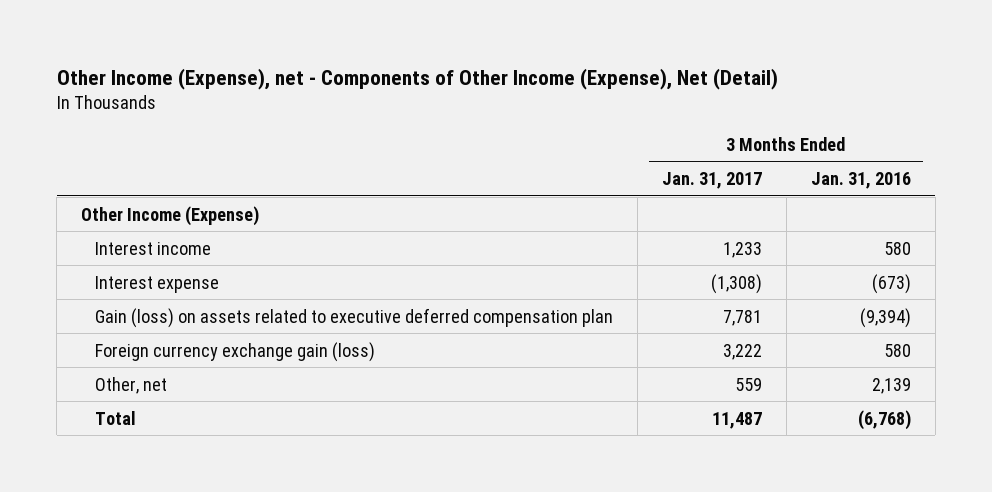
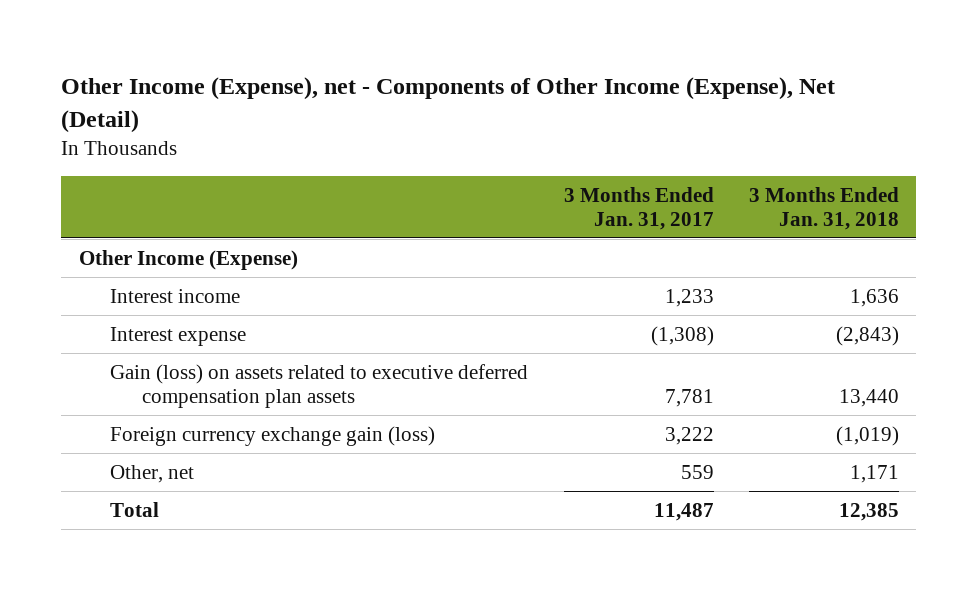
- | 3 Months Ended Jan. 31, 2017 | 3 Months Ended Jan. 31, 2016
+ | 3 Months Ended Jan. 31, 2017 | 3 Months Ended Jan. 31, 2018
- Gain (loss) on assets related to executive deferred compensation plan | 7,781 | (9,394)
+ Gain (loss) on assets related to executive deferred compensation plan assets | 7,781 | 13,440

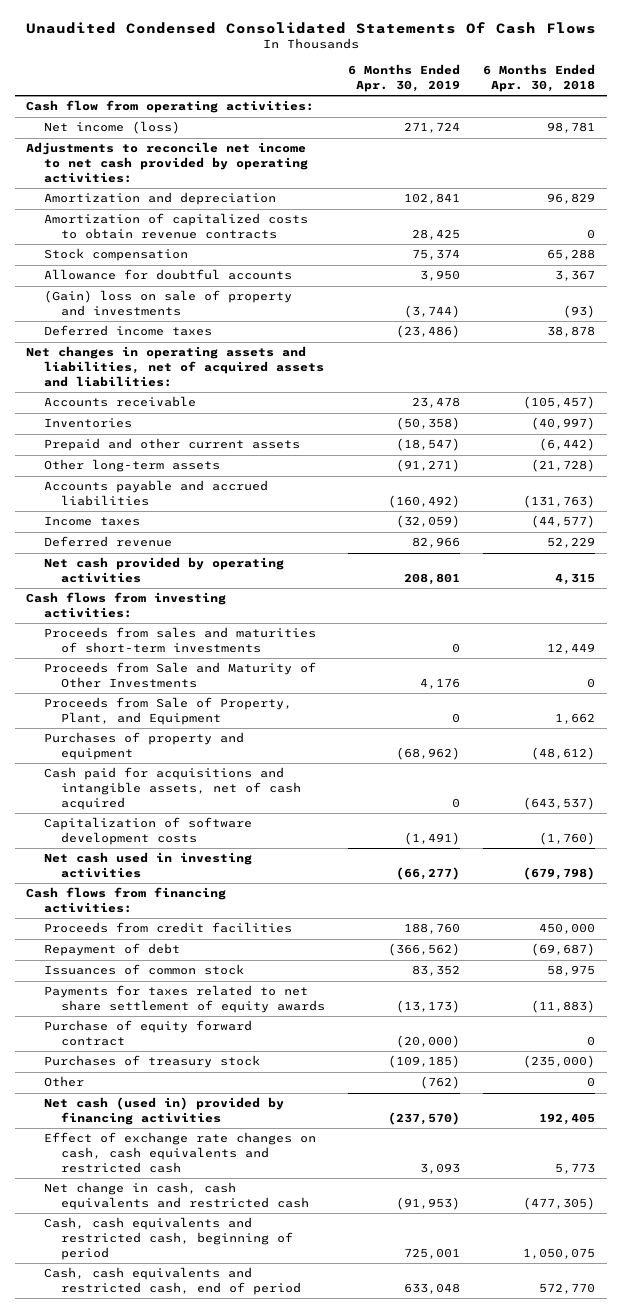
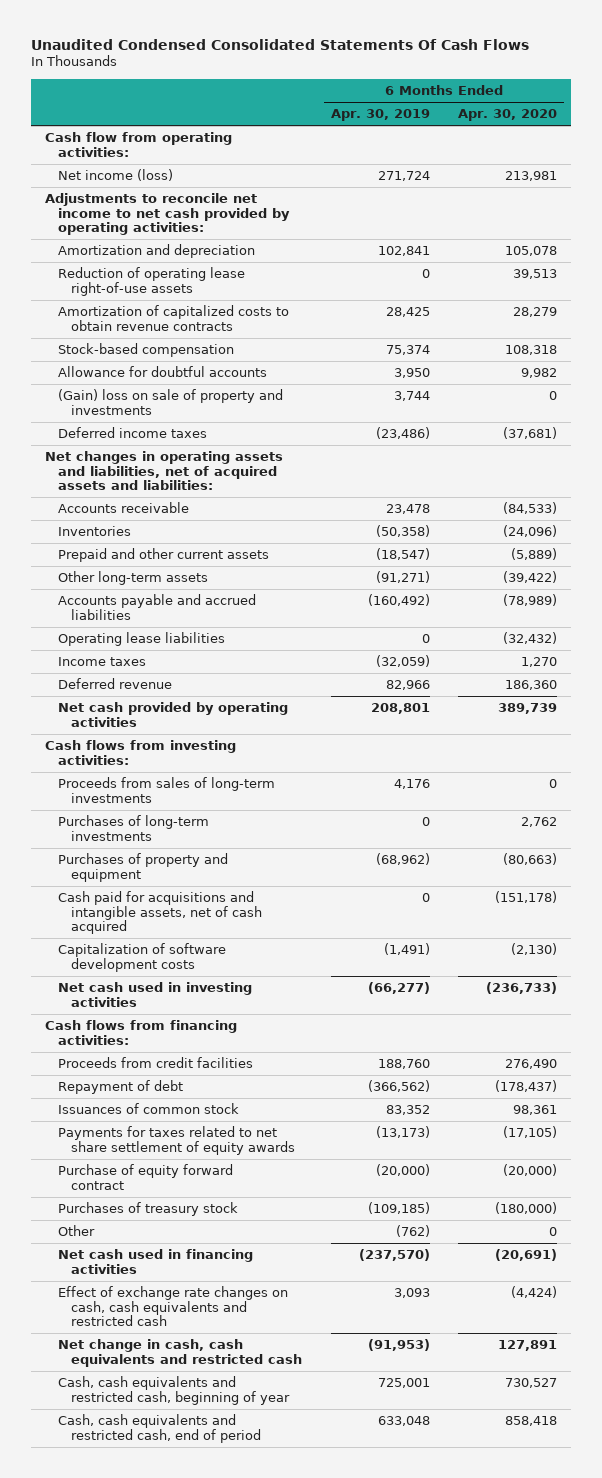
- | 6 Months Ended Apr. 30, 2019 | 6 Months Ended Apr. 30, 2018
+ | 6 Months Ended Apr. 30, 2019 | 6 Months Ended Apr. 30, 2020
+ Reduction of operating lease right-of-use assets | 0 | 39,513
- Stock compensation | 75,374 | 65,288
+ Stock-based compensation | 75,374 | 108,318
- (Gain) loss on sale of property and investments | (3,744) | (93)
+ (Gain) loss on sale of property and investments | 3,744 | 0
+ Operating lease liabilities | 0 | (32,432)
- Proceeds from sales and maturities of short-term investments | 0 | 12,449
- Proceeds from Sale and Maturity of Other Investments | 4,176 | 0
- Proceeds from Sale of Property, Plant, and Equipment | 0 | 1,662
+ Proceeds from sales of long-term investments | 4,176 | 0
+ Purchases of long-term investments | 0 | 2,762
- Net cash (used in) provided by financing activities | (237,570) | 192,405
+ Net cash used in financing activities | (237,570) | (20,691)
- Cash, cash equivalents and restricted cash, beginning of period | 725,001 | 1,050,075
+ Cash, cash equivalents and restricted cash, beginning of year | 725,001 | 730,527

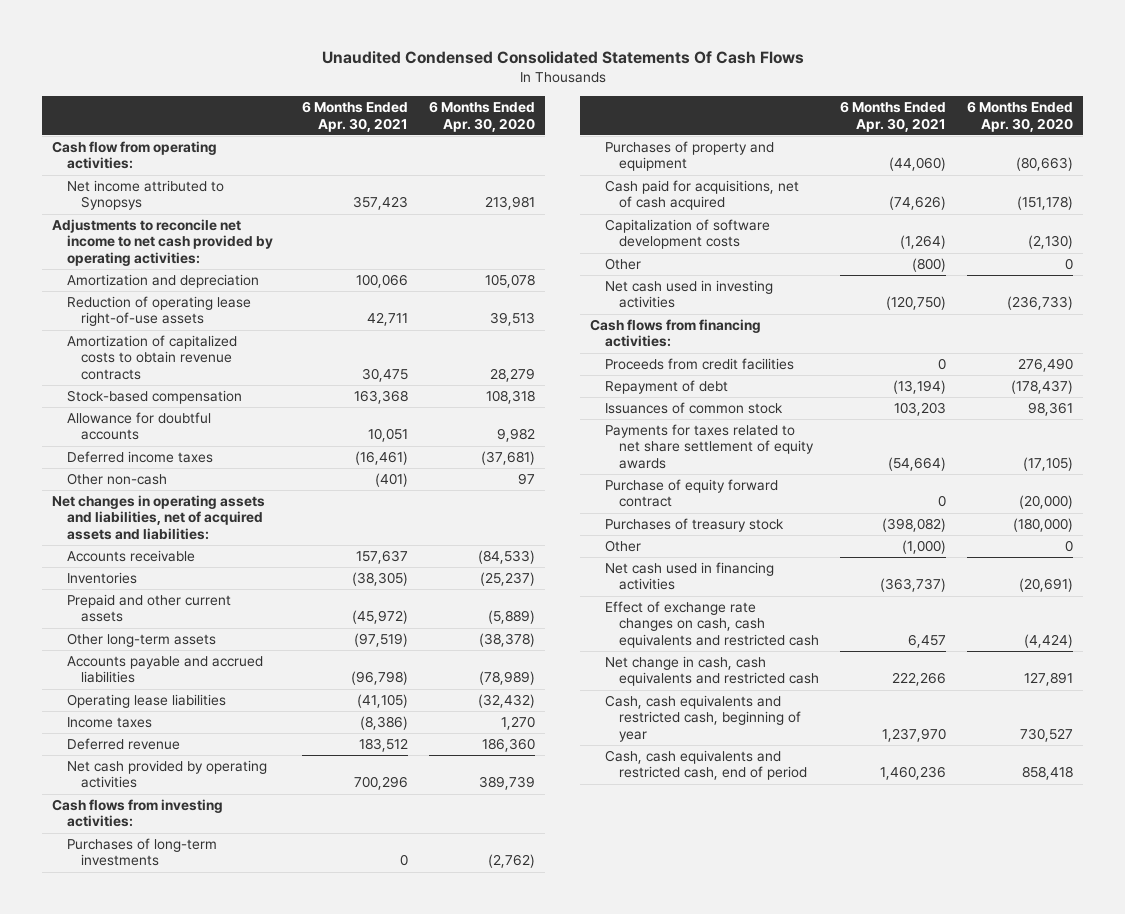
- | 6 Months Ended Apr. 30, 2019 | 6 Months Ended Apr. 30, 2020
+ | 6 Months Ended Apr. 30, 2021 | 6 Months Ended Apr. 30, 2020
- Net income (loss) | 271,724 | 213,981
+ Net income attributed to Synopsys | 357,423 | 213,981
- (Gain) loss on sale of property and investments | 3,744 | 0
+ Other non-cash | (401) | 97
- Inventories | (50,358) | (24,096)
+ Inventories | (38,305) | (25,237)
- Other long-term assets | (91,271) | (39,422)
+ Other long-term assets | (97,519) | (38,378)
- Proceeds from sales of long-term investments | 4,176 | 0
- Purchases of long-term investments | 0 | 2,762
+ Purchases of long-term investments | 0 | (2,762)
- Cash paid for acquisitions and intangible assets, net of cash acquired | 0 | (151,178)
+ Cash paid for acquisitions, net of cash acquired | (74,626) | (151,178)
+ Other | (800) | 0

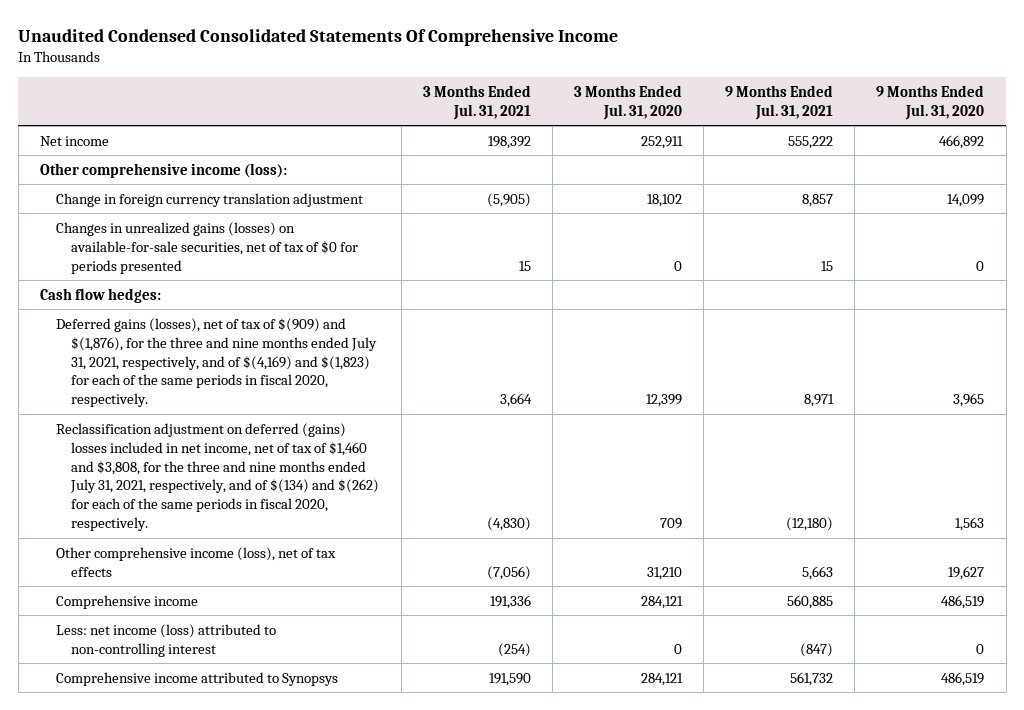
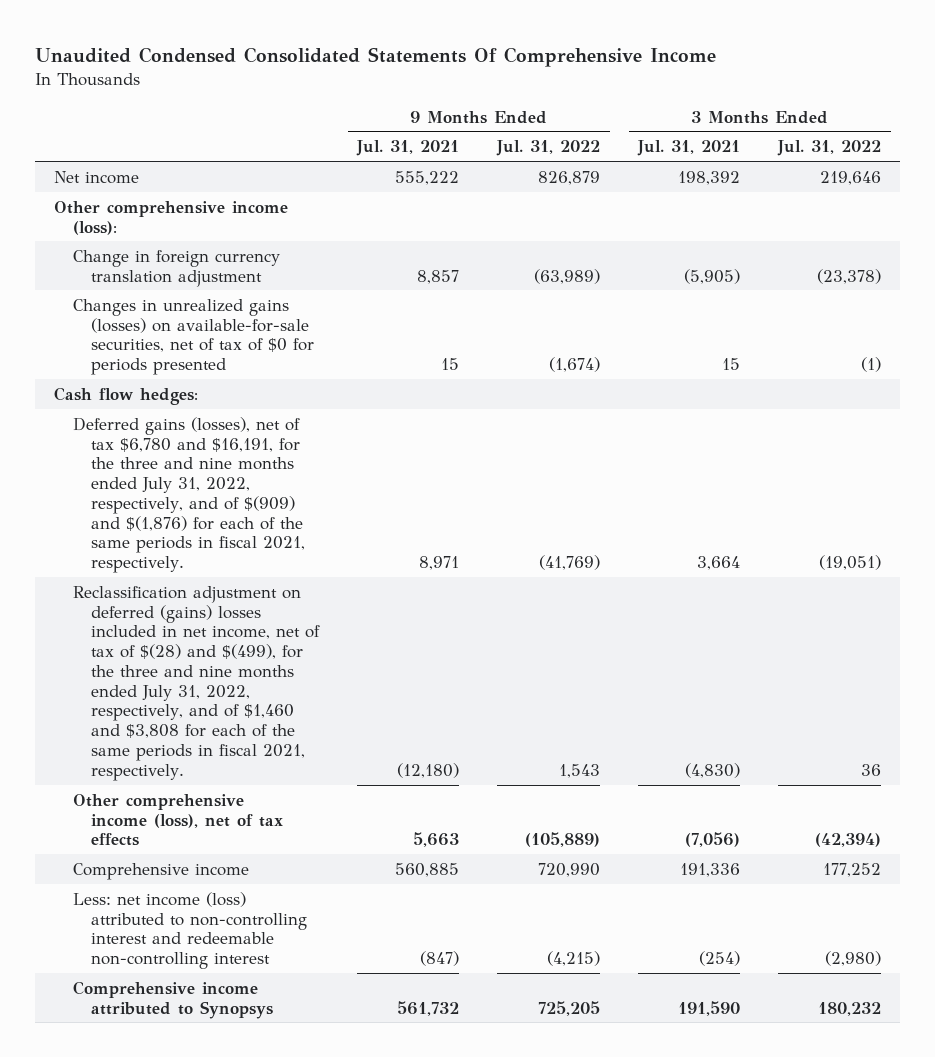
- | 3 Months Ended Jul. 31, 2021 | 3 Months Ended Jul. 31, 2020 | 9 Months Ended Jul. 31, 2021 | 9 Months Ended Jul. 31, 2020
+ | 9 Months Ended Jul. 31, 2021 | 9 Months Ended Jul. 31, 2022 | 3 Months Ended Jul. 31, 2021 | 3 Months Ended Jul. 31, 2022
- Deferred gains (losses), net of tax of $(909) and $(1,876), for the three and nine months ended July 31, 2021, respectively, and of $(4,169) and $(1,823) for each of the same periods in fiscal 2020, respectively. | 3,664 | 12,399 | 8,971 | 3,965
- Reclassification adjustment on deferred (gains) losses included in net income, net of tax of $1,460 and $3,808, for the three and nine months ended July 31, 2021, respectively, and of $(134) and $(262) for each of the same periods in fiscal 2020, respectively. | (4,830) | 709 | (12,180) | 1,563
+ Deferred gains (losses), net of tax $6,780 and $16,191, for the three and nine months ended July 31, 2022, respectively, and of $(909) and $(1,876) for each of the same periods in fiscal 2021, respectively. | 8,971 | (41,769) | 3,664 | (19,051)
+ Reclassification adjustment on deferred (gains) losses included in net income, net of tax of $(28) and $(499), for the three and nine months ended July 31, 2022, respectively, and of $1,460 and $3,808 for each of the same periods in fiscal 2021, respectively. | (12,180) | 1,543 | (4,830) | 36
- Less: net income (loss) attributed to non-controlling interest | (254) | 0 | (847) | 0
+ Less: net income (loss) attributed to non-controlling interest and redeemable non-controlling interest | (847) | (4,215) | (254) | (2,980)

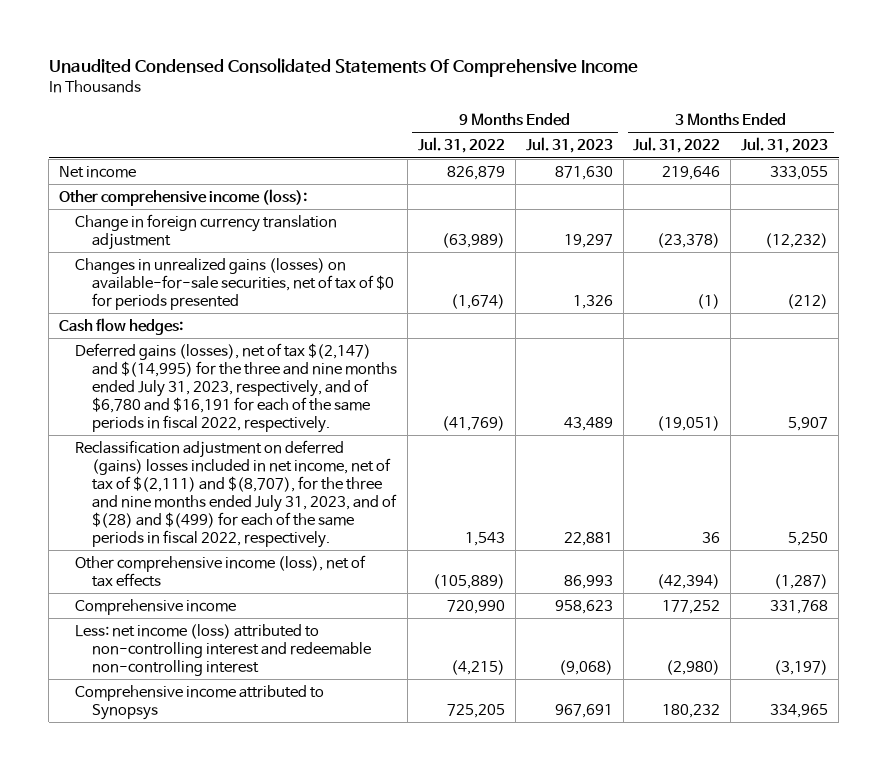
- | 9 Months Ended Jul. 31, 2021 | 9 Months Ended Jul. 31, 2022 | 3 Months Ended Jul. 31, 2021 | 3 Months Ended Jul. 31, 2022
+ | 9 Months Ended Jul. 31, 2022 | 9 Months Ended Jul. 31, 2023 | 3 Months Ended Jul. 31, 2022 | 3 Months Ended Jul. 31, 2023
- Deferred gains (losses), net of tax $6,780 and $16,191, for the three and nine months ended July 31, 2022, respectively, and of $(909) and $(1,876) for each of the same periods in fiscal 2021, respectively. | 8,971 | (41,769) | 3,664 | (19,051)
- Reclassification adjustment on deferred (gains) losses included in net income, net of tax of $(28) and $(499), for the three and nine months ended July 31, 2022, respectively, and of $1,460 and $3,808 for each of the same periods in fiscal 2021, respectively. | (12,180) | 1,543 | (4,830) | 36
+ Deferred gains (losses), net of tax $(2,147) and $(14,995) for the three and nine months ended July 31, 2023, respectively, and of $6,780 and $16,191 for each of the same periods in fiscal 2022, respectively. | (41,769) | 43,489 | (19,051) | 5,907
+ Reclassification adjustment on deferred (gains) losses included in net income, net of tax of $(2,111) and $(8,707), for the three and nine months ended July 31, 2023, and of $(28) and $(499) for each of the same periods in fiscal 2022, respectively. | 1,543 | 22,881 | 36 | 5,250

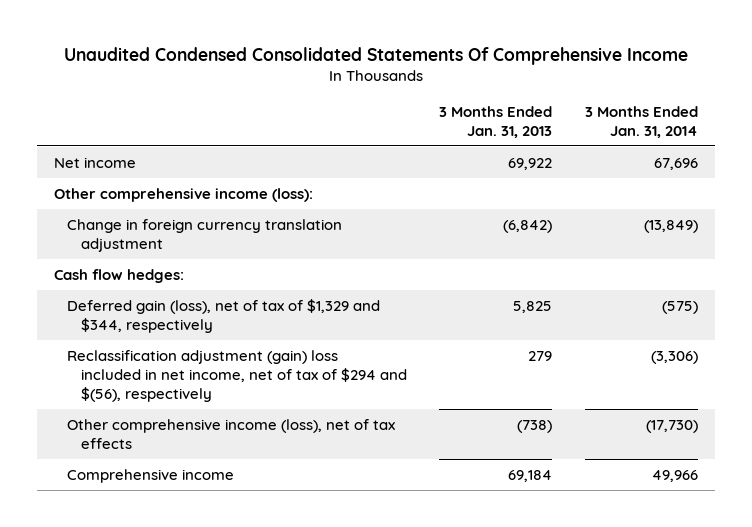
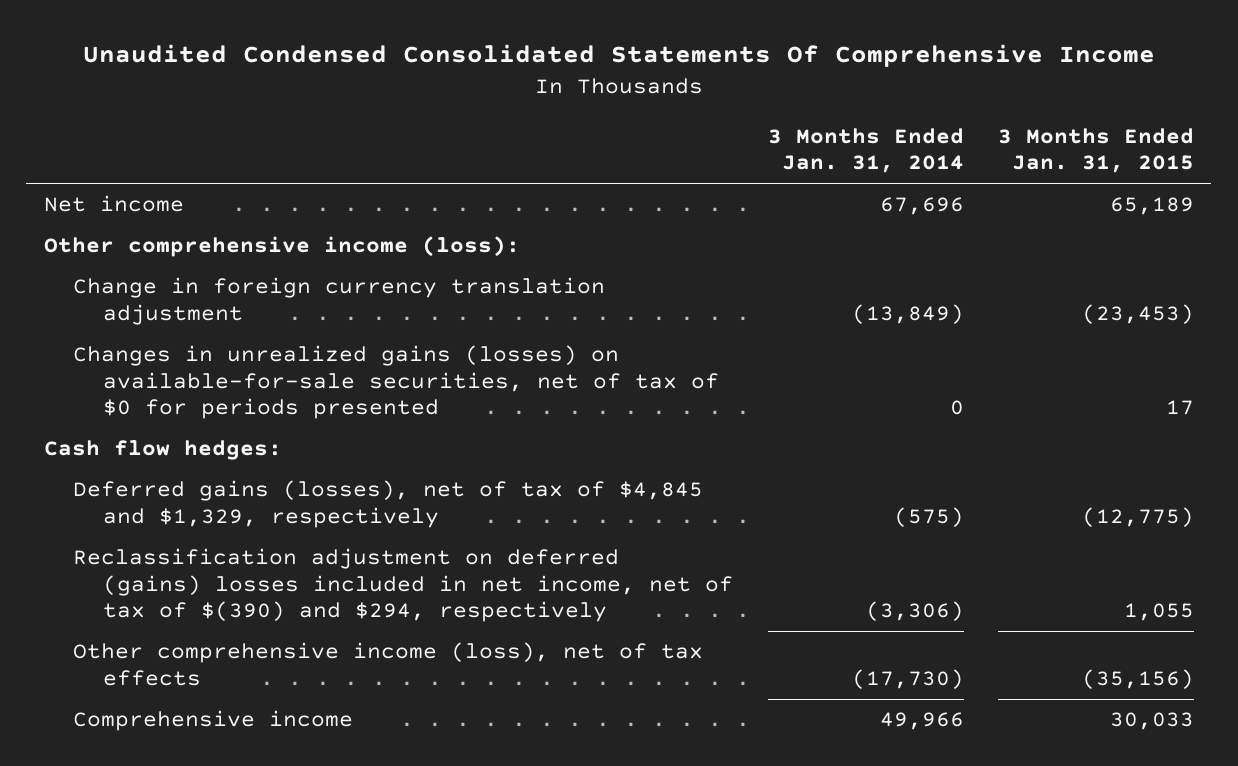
- | 3 Months Ended Jan. 31, 2013 | 3 Months Ended Jan. 31, 2014
+ | 3 Months Ended Jan. 31, 2014 | 3 Months Ended Jan. 31, 2015
+ Changes in unrealized gains (losses) on available-for-sale securities, net of tax of $0 for periods presented | 0 | 17
- Deferred gain (loss), net of tax of $1,329 and $344, respectively | 5,825 | (575)
- Reclassification adjustment (gain) loss included in net income, net of tax of $294 and $(56), respectively | 279 | (3,306)
+ Deferred gains (losses), net of tax of $4,845 and $1,329, respectively | (575) | (12,775)
+ Reclassification adjustment on deferred (gains) losses included in net income, net of tax of $(390) and $294, respectively | (3,306) | 1,055

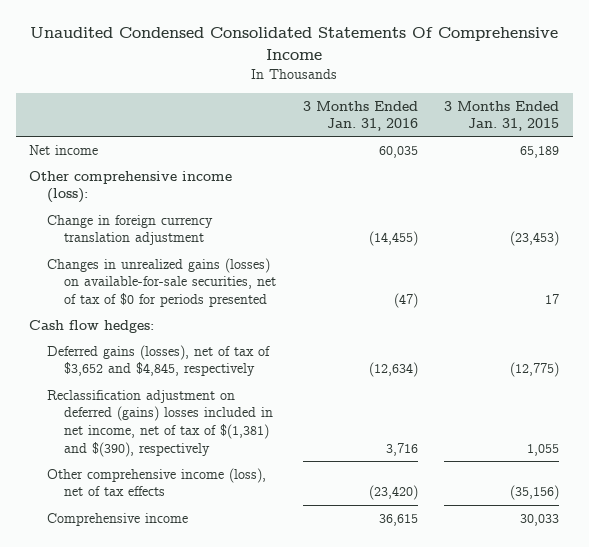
- | 3 Months Ended Jan. 31, 2014 | 3 Months Ended Jan. 31, 2015
+ | 3 Months Ended Jan. 31, 2016 | 3 Months Ended Jan. 31, 2015
- Deferred gains (losses), net of tax of $4,845 and $1,329, respectively | (575) | (12,775)
- Reclassification adjustment on deferred (gains) losses included in net income, net of tax of $(390) and $294, respectively | (3,306) | 1,055
+ Deferred gains (losses), net of tax of $3,652 and $4,845, respectively | (12,634) | (12,775)
+ Reclassification adjustment on deferred (gains) losses included in net income, net of tax of $(1,381) and $(390), respectively | 3,716 | 1,055

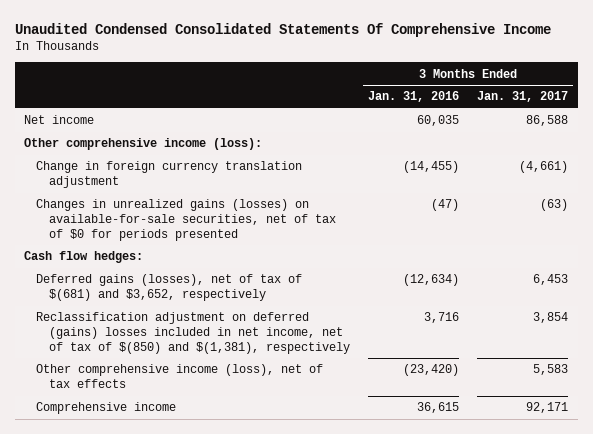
- | 3 Months Ended Jan. 31, 2016 | 3 Months Ended Jan. 31, 2015
+ | 3 Months Ended Jan. 31, 2016 | 3 Months Ended Jan. 31, 2017
- Deferred gains (losses), net of tax of $3,652 and $4,845, respectively | (12,634) | (12,775)
- Reclassification adjustment on deferred (gains) losses included in net income, net of tax of $(1,381) and $(390), respectively | 3,716 | 1,055
+ Deferred gains (losses), net of tax of $(681) and $3,652, respectively | (12,634) | 6,453
+ Reclassification adjustment on deferred (gains) losses included in net income, net of tax of $(850) and $(1,381), respectively | 3,716 | 3,854

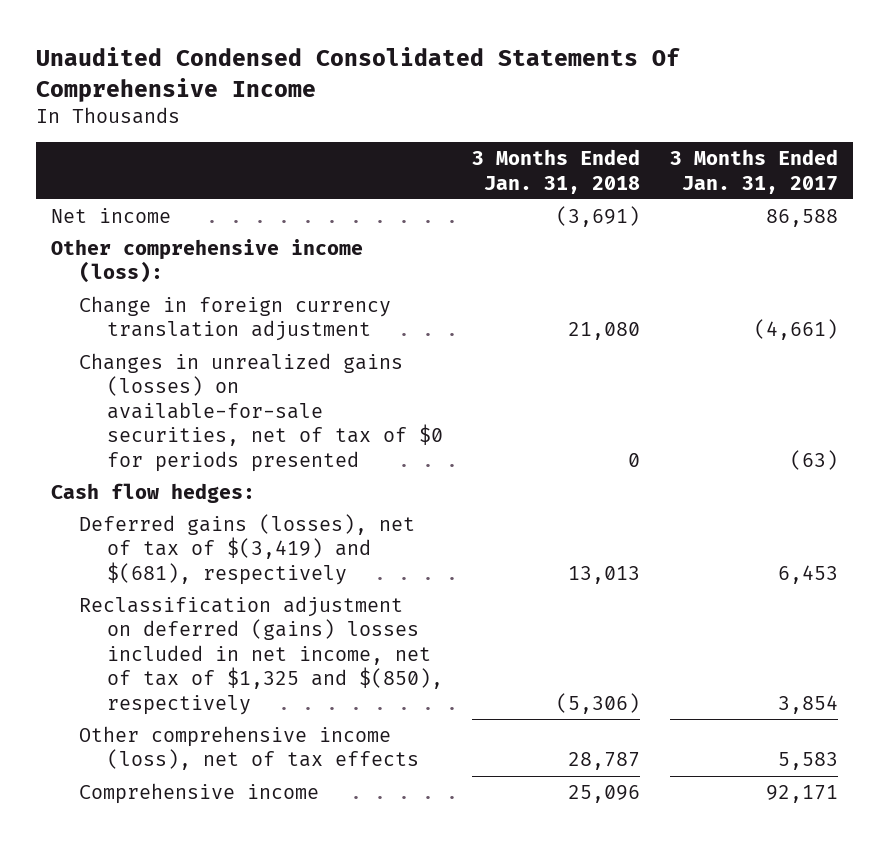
- | 3 Months Ended Jan. 31, 2016 | 3 Months Ended Jan. 31, 2017
+ | 3 Months Ended Jan. 31, 2018 | 3 Months Ended Jan. 31, 2017
- Deferred gains (losses), net of tax of $(681) and $3,652, respectively | (12,634) | 6,453
- Reclassification adjustment on deferred (gains) losses included in net income, net of tax of $(850) and $(1,381), respectively | 3,716 | 3,854
+ Deferred gains (losses), net of tax of $(3,419) and $(681), respectively | 13,013 | 6,453
+ Reclassification adjustment on deferred (gains) losses included in net income, net of tax of $1,325 and $(850), respectively | (5,306) | 3,854

